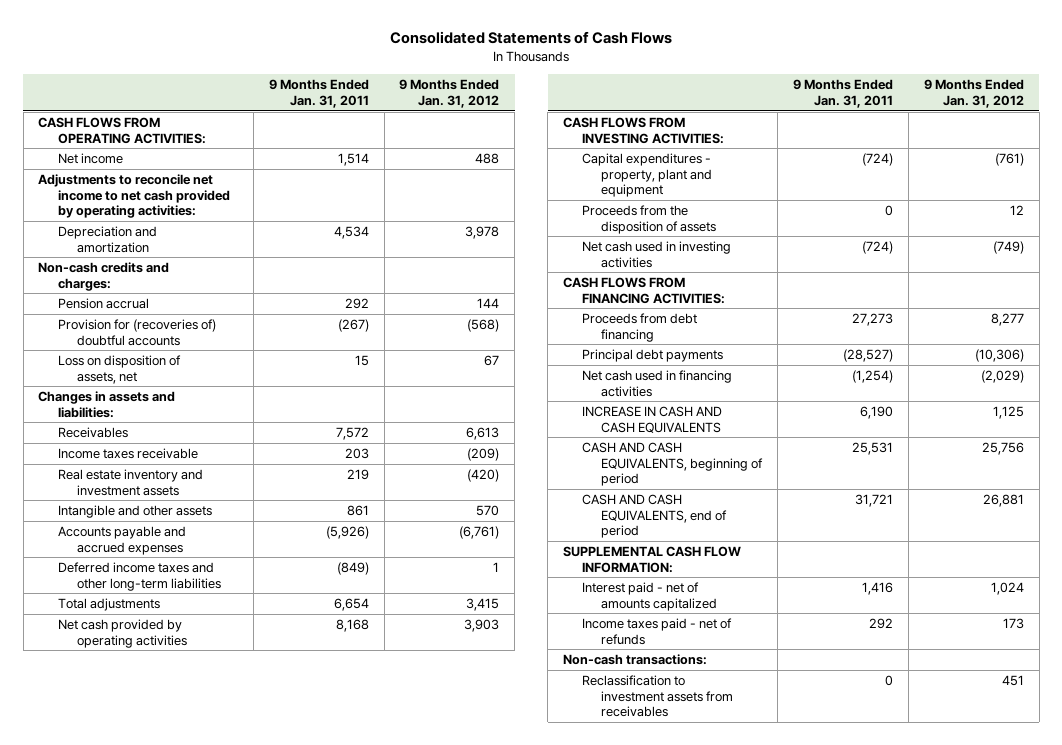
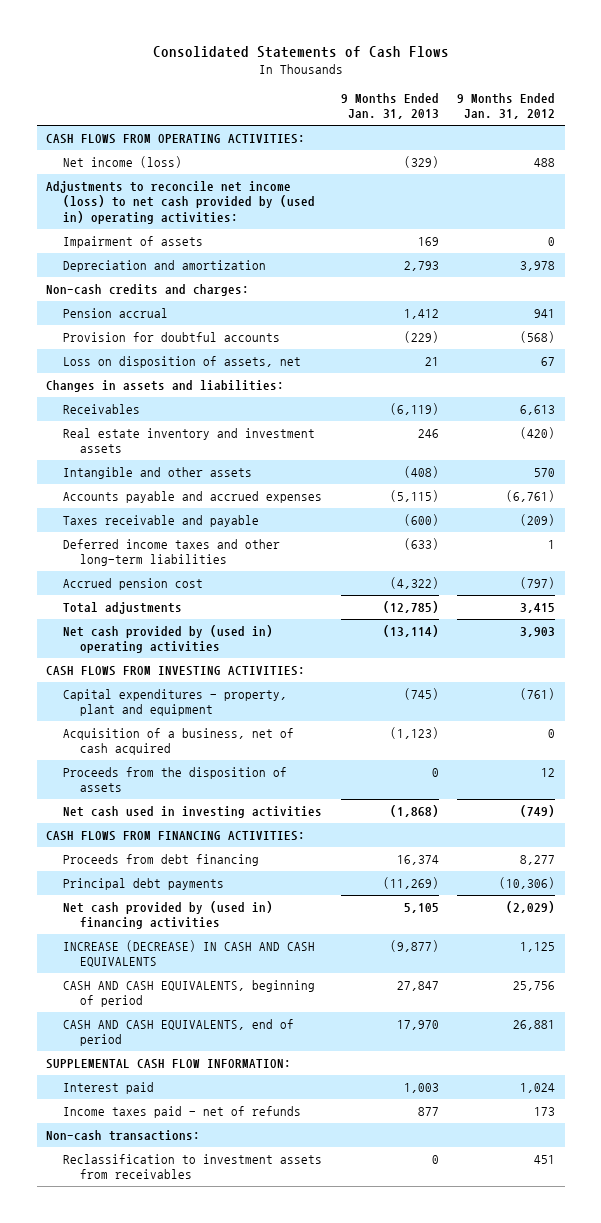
- | 9 Months Ended Jan. 31, 2011 | 9 Months Ended Jan. 31, 2012
+ | 9 Months Ended Jan. 31, 2013 | 9 Months Ended Jan. 31, 2012
- Net income | 1,514 | 488
- Adjustments to reconcile net income to net cash provided by operating activities:
+ Net income (loss) | (329) | 488
+ Adjustments to reconcile net income (loss) to net cash provided by (used in) operating activities:
+ Impairment of assets | 169 | 0
- Pension accrual | 292 | 144
- Provision for (recoveries of) doubtful accounts | (267) | (568)
+ Pension accrual | 1,412 | 941
+ Provision for doubtful accounts | (229) | (568)
- Income taxes receivable | 203 | (209)
+ Taxes receivable and payable | (600) | (209)
+ Accrued pension cost | (4,322) | (797)
- Net cash provided by operating activities | 8,168 | 3,903
+ Net cash provided by (used in) operating activities | (13,114) | 3,903
+ Acquisition of a business, net of cash acquired | (1,123) | 0
- Net cash used in financing activities | (1,254) | (2,029)
- INCREASE IN CASH AND CASH EQUIVALENTS | 6,190 | 1,125
+ Net cash provided by (used in) financing activities | 5,105 | (2,029)
+ INCREASE (DECREASE) IN CASH AND CASH EQUIVALENTS | (9,877) | 1,125
- Interest paid - net of amounts capitalized | 1,416 | 1,024
+ Interest paid | 1,003 | 1,024

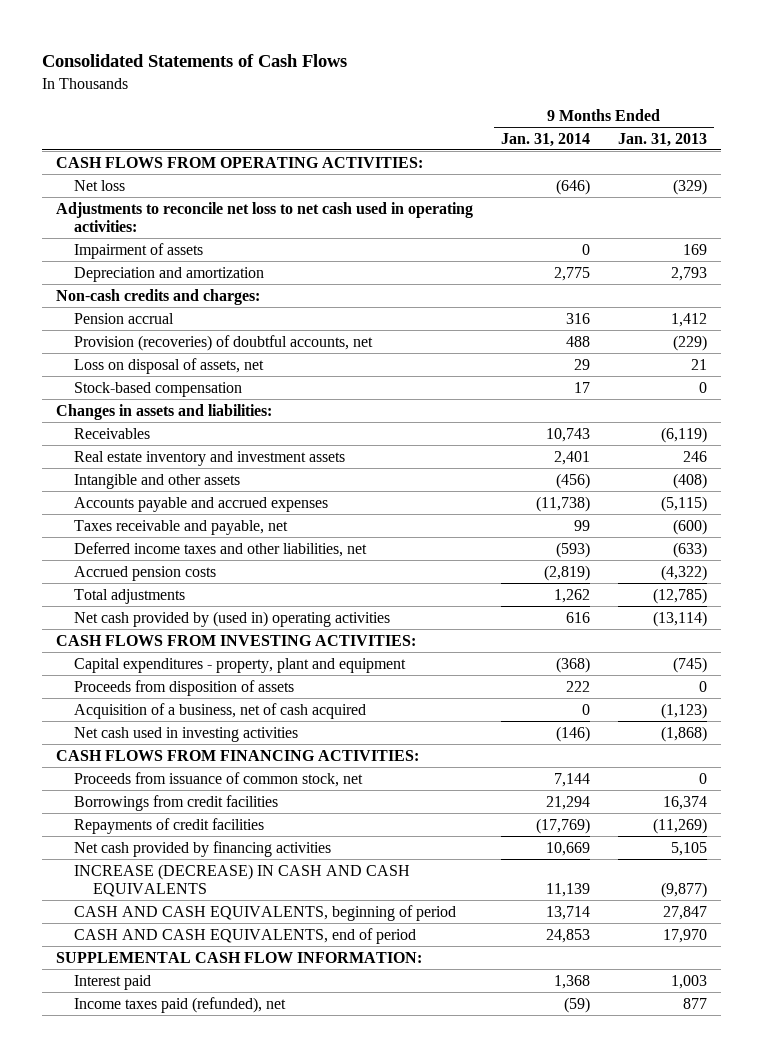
- | 9 Months Ended Jan. 31, 2013 | 9 Months Ended Jan. 31, 2012
+ | 9 Months Ended Jan. 31, 2014 | 9 Months Ended Jan. 31, 2013
- Net income (loss) | (329) | 488
- Adjustments to reconcile net income (loss) to net cash provided by (used in) operating activities:
+ Net loss | (646) | (329)
+ Adjustments to reconcile net loss to net cash used in operating activities:
- Provision for doubtful accounts | (229) | (568)
- Loss on disposition of assets, net | 21 | 67
+ Provision (recoveries) of doubtful accounts, net | 488 | (229)
+ Loss on disposal of assets, net | 29 | 21
+ Stock-based compensation | 17 | 0
- Taxes receivable and payable | (600) | (209)
- Deferred income taxes and other long-term liabilities | (633) | 1
- Accrued pension cost | (4,322) | (797)
+ Taxes receivable and payable, net | 99 | (600)
+ Deferred income taxes and other liabilities, net | (593) | (633)
+ Accrued pension costs | (2,819) | (4,322)
+ Proceeds from disposition of assets | 222 | 0
- Proceeds from the disposition of assets | 0 | 12
- Proceeds from debt financing | 16,374 | 8,277
- Principal debt payments | (11,269) | (10,306)
- Net cash provided by (used in) financing activities | 5,105 | (2,029)
+ Proceeds from issuance of common stock, net | 7,144 | 0
+ Borrowings from credit facilities | 21,294 | 16,374
+ Repayments of credit facilities | (17,769) | (11,269)
+ Net cash provided by financing activities | 10,669 | 5,105
- Income taxes paid - net of refunds | 877 | 173
- Non-cash transactions:
- Reclassification to investment assets from receivables | 0 | 451
+ Income taxes paid (refunded), net | (59) | 877

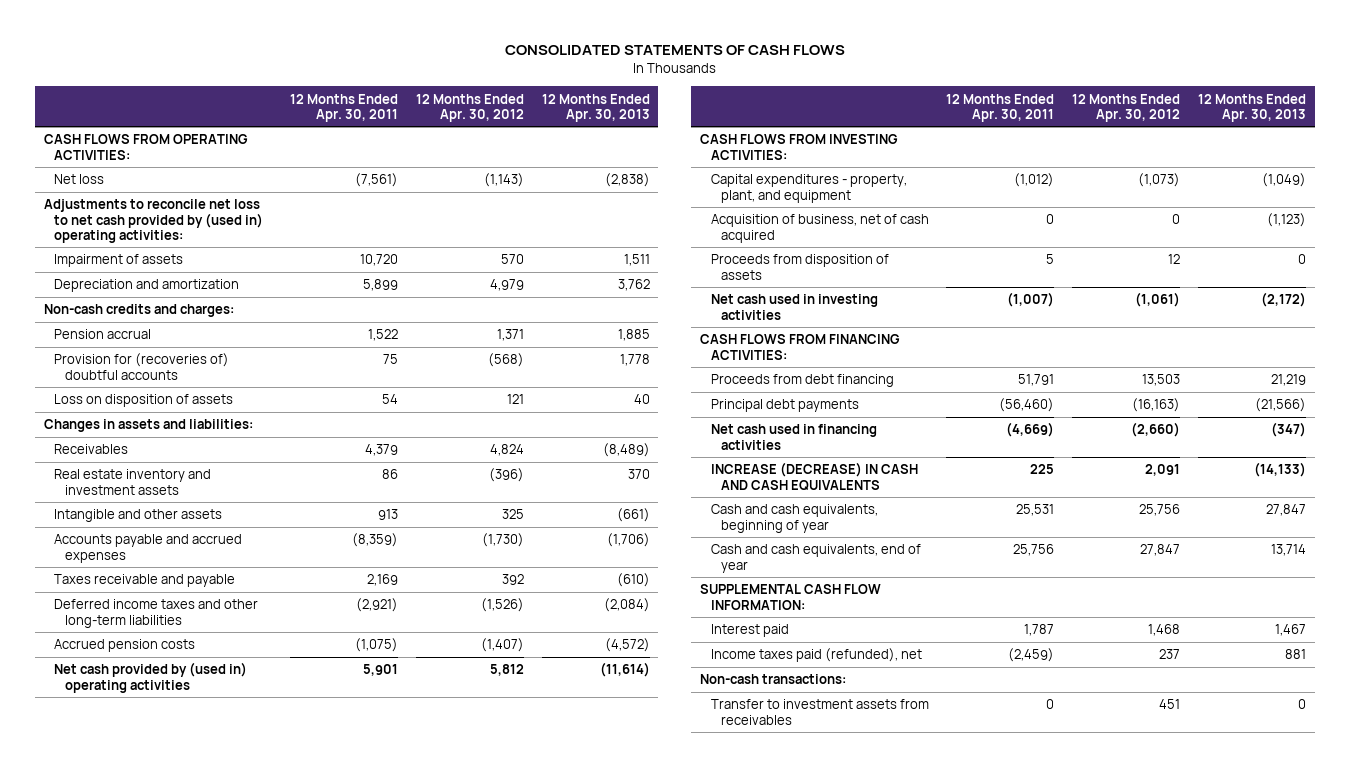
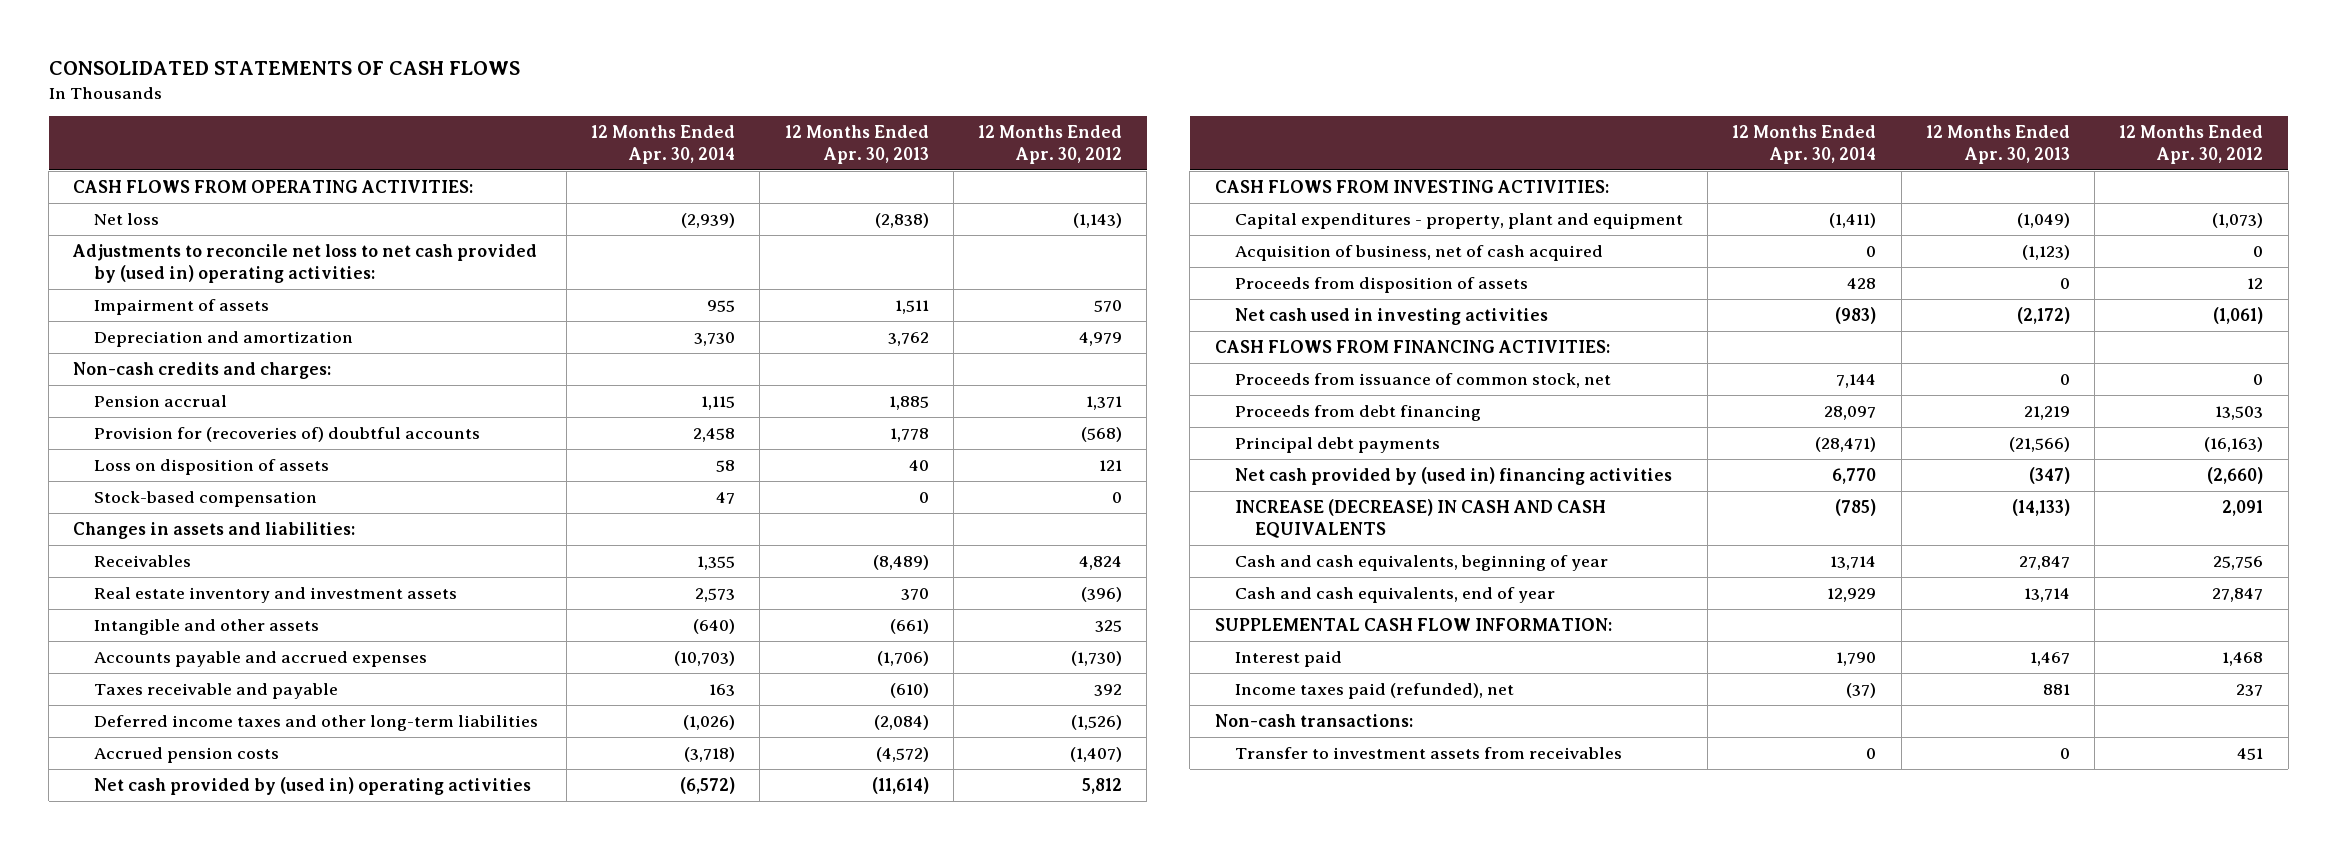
- | 12 Months Ended Apr. 30, 2011 | 12 Months Ended Apr. 30, 2012 | 12 Months Ended Apr. 30, 2013
+ | 12 Months Ended Apr. 30, 2014 | 12 Months Ended Apr. 30, 2013 | 12 Months Ended Apr. 30, 2012
+ Stock-based compensation | 47 | 0 | 0
- Capital expenditures - property, plant, and equipment | (1,012) | (1,073) | (1,049)
+ Capital expenditures - property, plant and equipment | (1,411) | (1,049) | (1,073)
+ Proceeds from issuance of common stock, net | 7,144 | 0 | 0
- Net cash used in financing activities | (4,669) | (2,660) | (347)
+ Net cash provided by (used in) financing activities | 6,770 | (347) | (2,660)

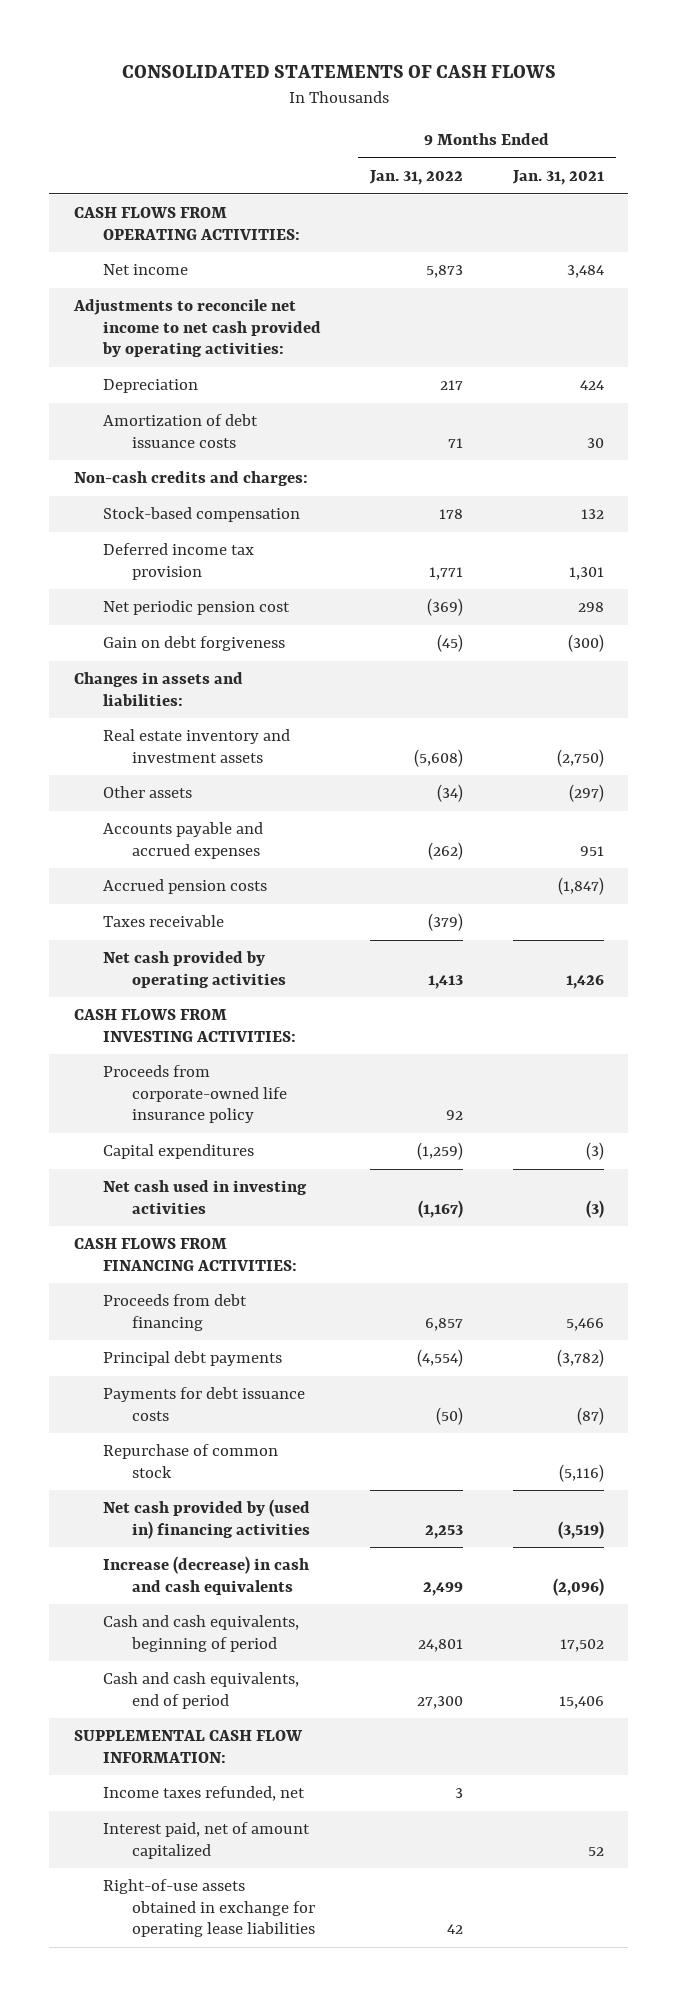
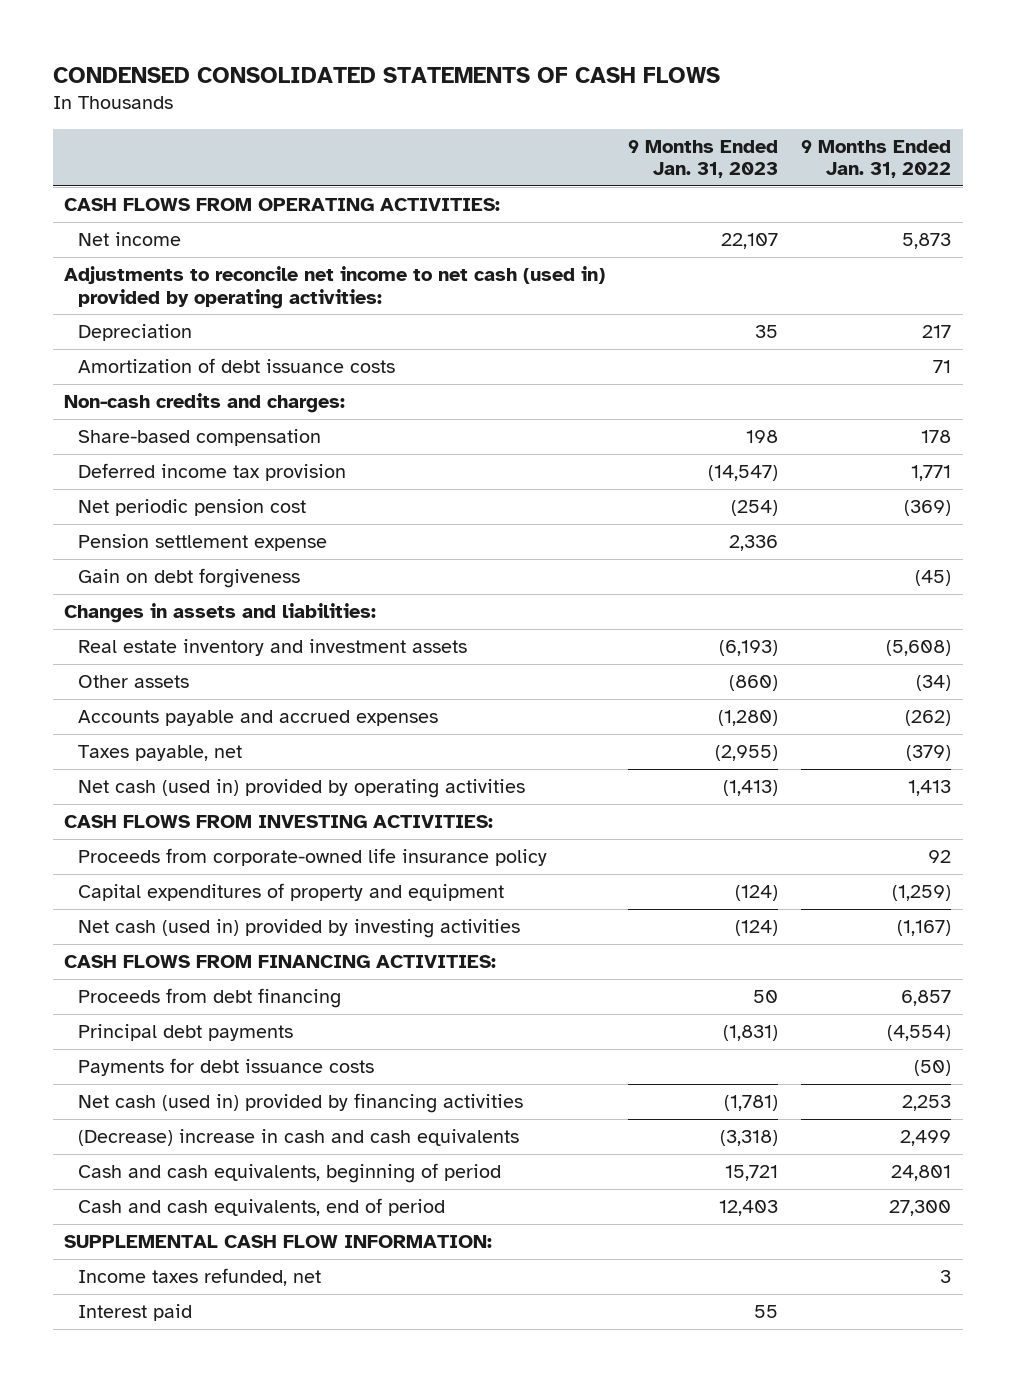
- CONSOLIDATED STATEMENTS OF CASH FLOWS
+ CONDENSED CONSOLIDATED STATEMENTS OF CASH FLOWS
- | 9 Months Ended Jan. 31, 2022 | 9 Months Ended Jan. 31, 2021
+ | 9 Months Ended Jan. 31, 2023 | 9 Months Ended Jan. 31, 2022
- Adjustments to reconcile net income to net cash provided by operating activities:
+ Adjustments to reconcile net income to net cash (used in) provided by operating activities:
- Stock-based compensation | 178 | 132
+ Share-based compensation | 198 | 178
+ Pension settlement expense | 2,336 |
- Accrued pension costs | | (1,847)
- Taxes receivable | (379) |
- Net cash provided by operating activities | 1,413 | 1,426
+ Taxes payable, net | (2,955) | (379)
+ Net cash (used in) provided by operating activities | (1,413) | 1,413
- Capital expenditures | (1,259) | (3)
- Net cash used in investing activities | (1,167) | (3)
+ Capital expenditures of property and equipment | (124) | (1,259)
+ Net cash (used in) provided by investing activities | (124) | (1,167)
- Repurchase of common stock | | (5,116)
- Net cash provided by (used in) financing activities | 2,253 | (3,519)
- Increase (decrease) in cash and cash equivalents | 2,499 | (2,096)
+ Net cash (used in) provided by financing activities | (1,781) | 2,253
+ (Decrease) increase in cash and cash equivalents | (3,318) | 2,499
- Interest paid, net of amount capitalized | | 52
- Right-of-use assets obtained in exchange for operating lease liabilities | 42 |
+ Interest paid | 55 |

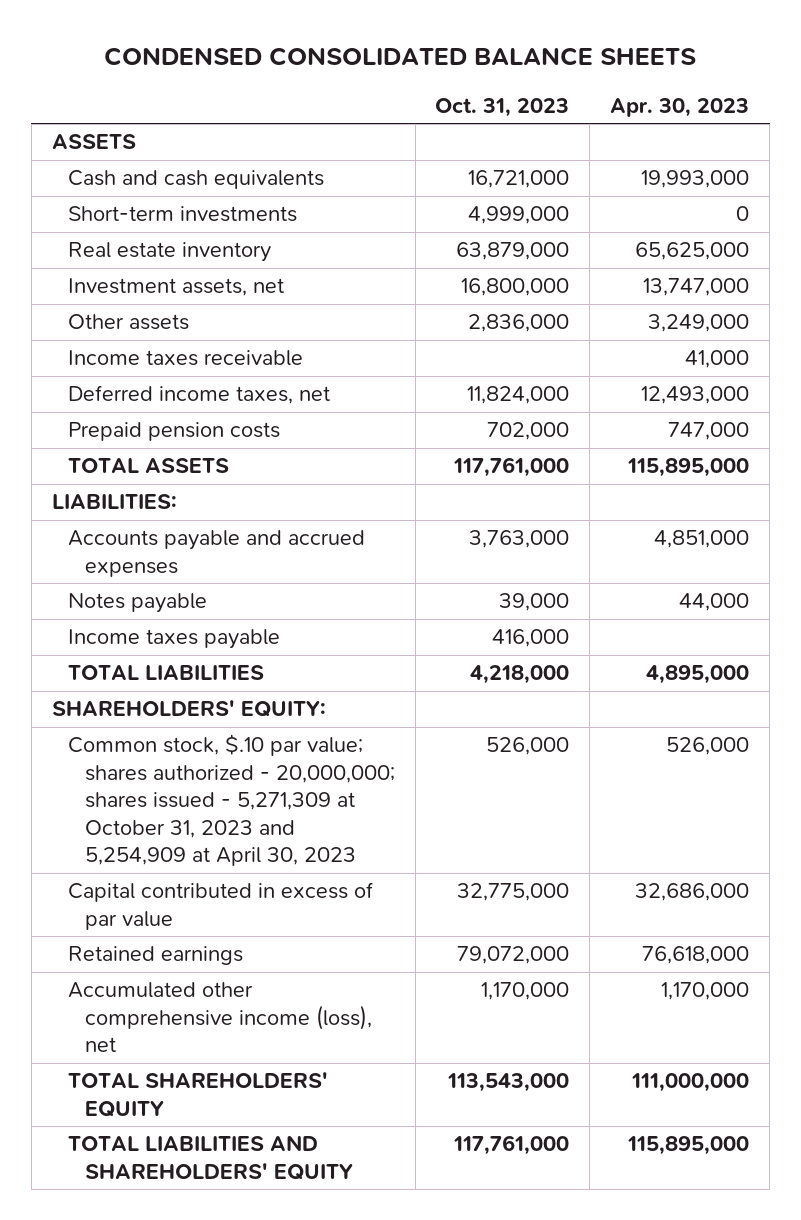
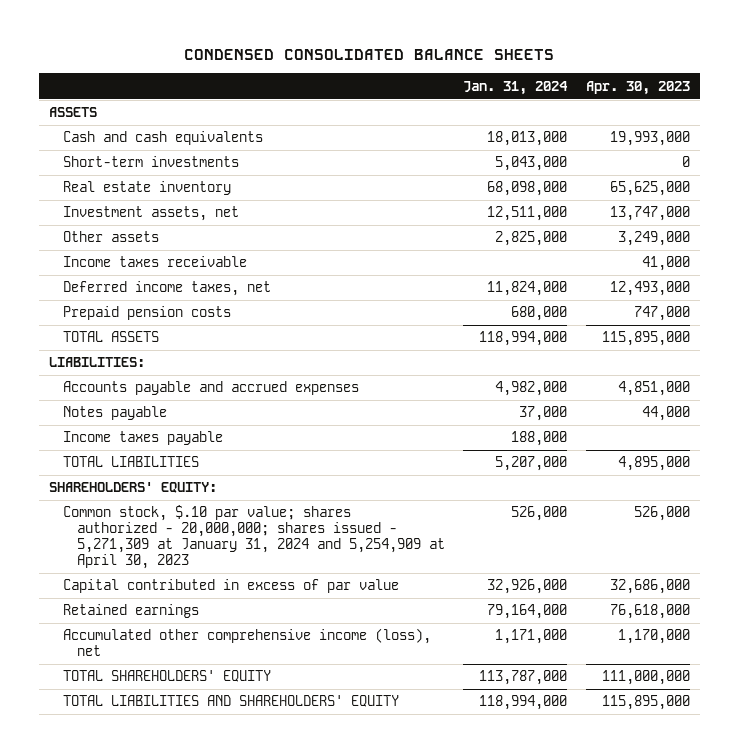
- | Oct. 31, 2023 | Apr. 30, 2023
+ | Jan. 31, 2024 | Apr. 30, 2023
- Common stock, $.10 par value; shares authorized - 20,000,000; shares issued - 5,271,309 at October 31, 2023 and 5,254,909 at April 30, 2023 | 526,000 | 526,000
+ Common stock, $.10 par value; shares authorized - 20,000,000; shares issued - 5,271,309 at January 31, 2024 and 5,254,909 at April 30, 2023 | 526,000 | 526,000

